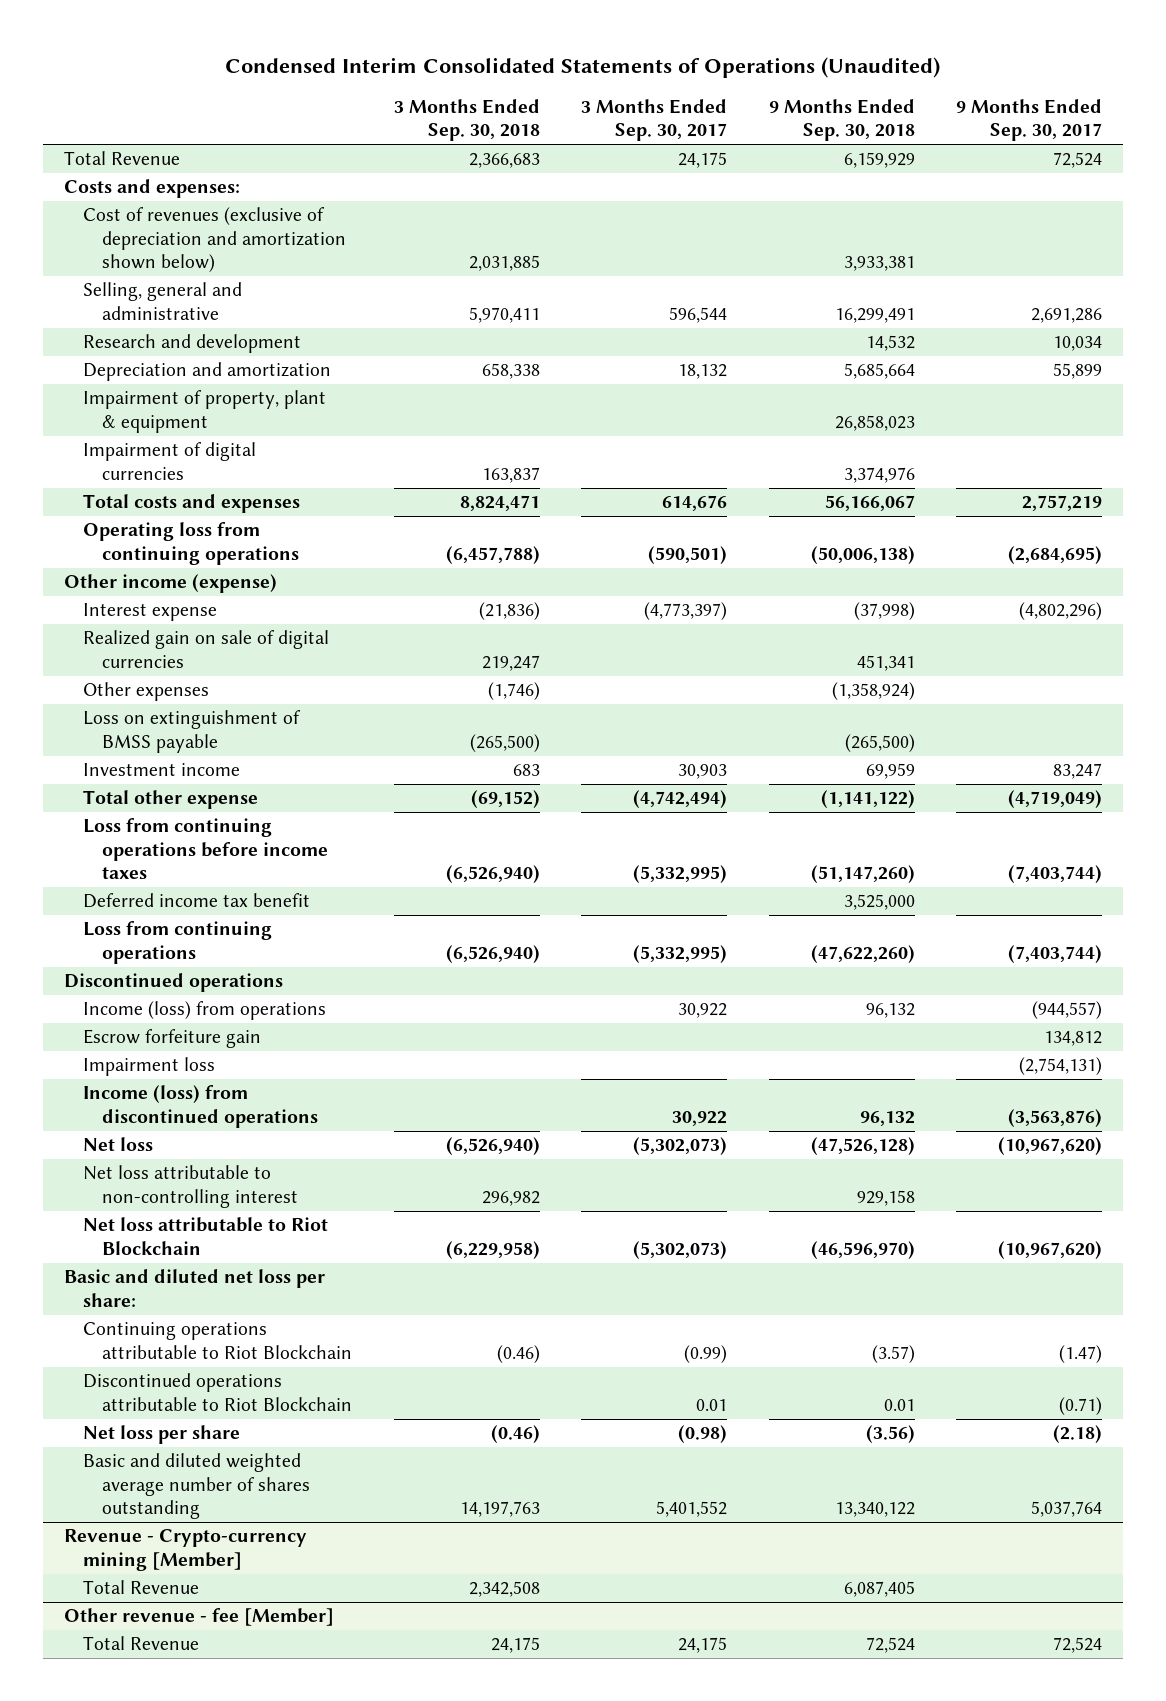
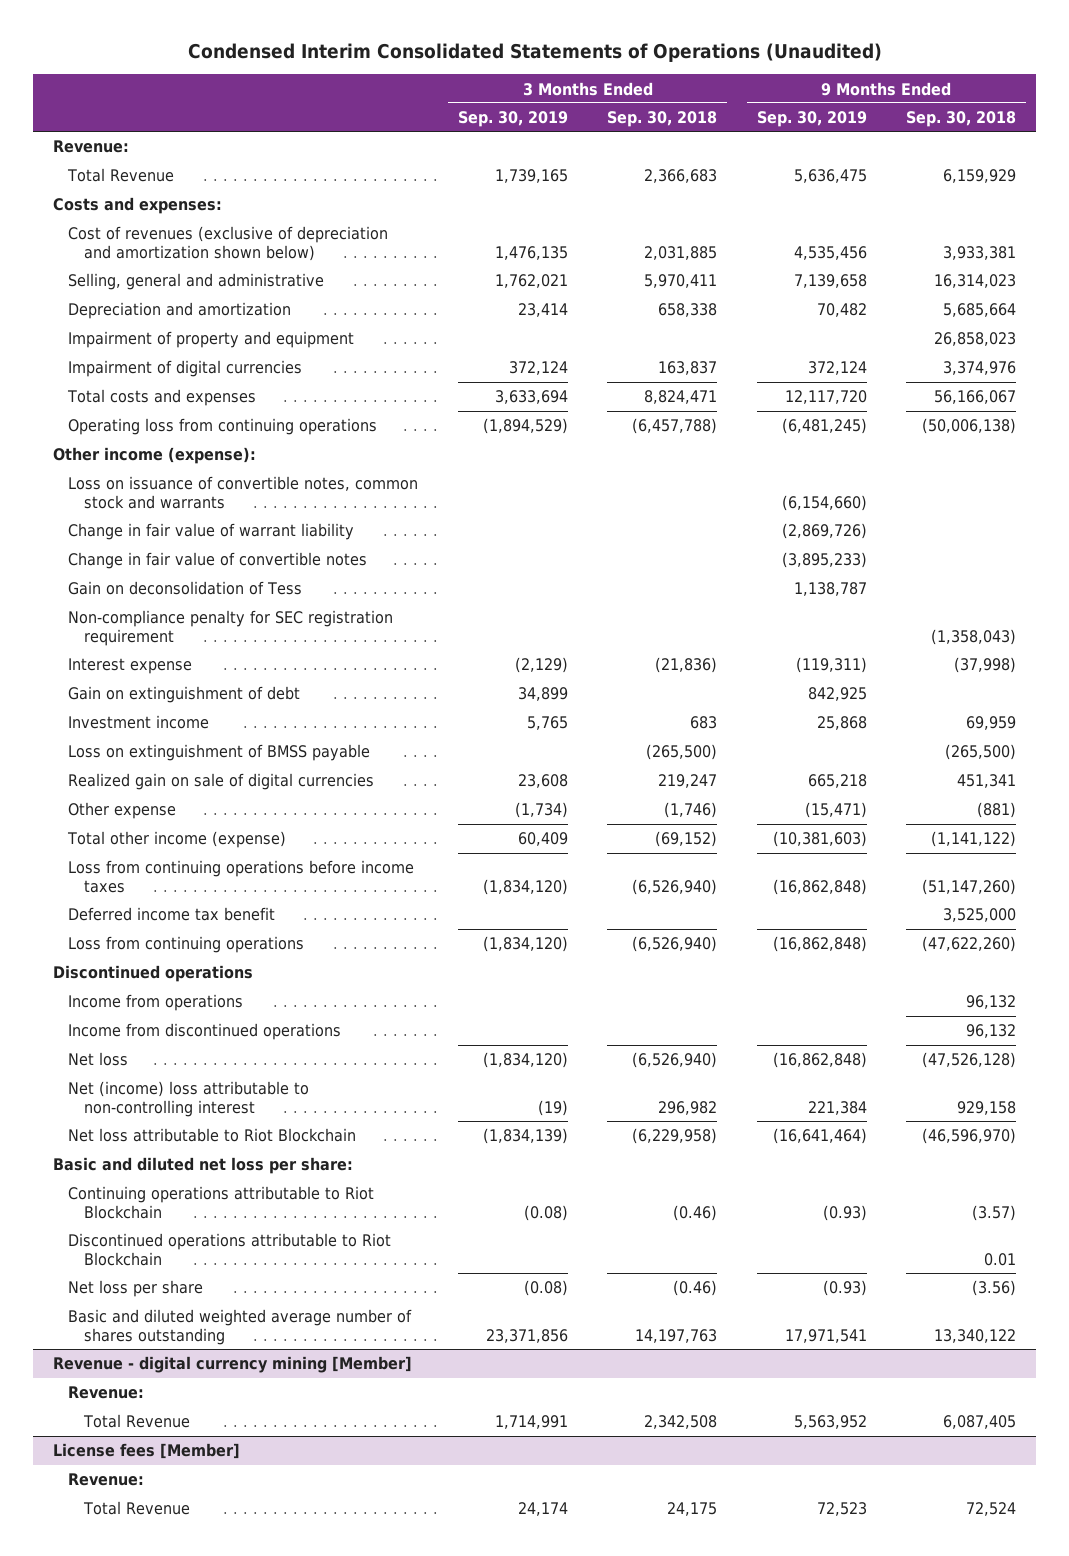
- | 3 Months Ended Sep. 30, 2018 | 3 Months Ended Sep. 30, 2017 | 9 Months Ended Sep. 30, 2018 | 9 Months Ended Sep. 30, 2017
+ | 3 Months Ended Sep. 30, 2019 | 3 Months Ended Sep. 30, 2018 | 9 Months Ended Sep. 30, 2019 | 9 Months Ended Sep. 30, 2018
+ Revenue:
- Selling, general and administrative | 5,970,411 | 596,544 | 16,299,491 | 2,691,286
- Research and development | | | 14,532 | 10,034
+ Selling, general and administrative | 1,762,021 | 5,970,411 | 7,139,658 | 16,314,023
- Impairment of property, plant & equipment | | | 26,858,023 |
+ Impairment of property and equipment | | | | 26,858,023
- Other income (expense)
+ Other income (expense):
+ Loss on issuance of convertible notes, common stock and warrants | | | (6,154,660) |
+ Change in fair value of warrant liability | | | (2,869,726) |
+ Change in fair value of convertible notes | | | (3,895,233) |
+ Gain on deconsolidation of Tess | | | 1,138,787 |
+ Non-compliance penalty for SEC registration requirement | | | | (1,358,043)
- Other expenses | (1,746) | | (1,358,924) |
+ Gain on extinguishment of debt | 34,899 | | 842,925 |
- Total other expense | (69,152) | (4,742,494) | (1,141,122) | (4,719,049)
moved down: Loss on extinguishment of BMSS payable | | (265,500) | | (265,500)
moved down: Realized gain on sale of digital currencies | 23,608 | 219,247 | 665,218 | 451,341
+ Other expense | (1,734) | (1,746) | (15,471) | (881)
+ Total other income (expense) | 60,409 | (69,152) | (10,381,603) | (1,141,122)
- Income (loss) from operations | | 30,922 | 96,132 | (944,557)
- Escrow forfeiture gain | | | | 134,812
- Impairment loss | | | | (2,754,131)
- Income (loss) from discontinued operations | | 30,922 | 96,132 | (3,563,876)
+ Income from operations | | | | 96,132
+ Income from discontinued operations | | | | 96,132
- Net loss attributable to non-controlling interest | 296,982 | | 929,158 |
+ Net (income) loss attributable to non-controlling interest | (19) | 296,982 | 221,384 | 929,158
- Revenue - Crypto-currency mining [Member]
+ Revenue - digital currency mining [Member]
+ Revenue:
- Other revenue - fee [Member]
+ License fees [Member]
+ Revenue:

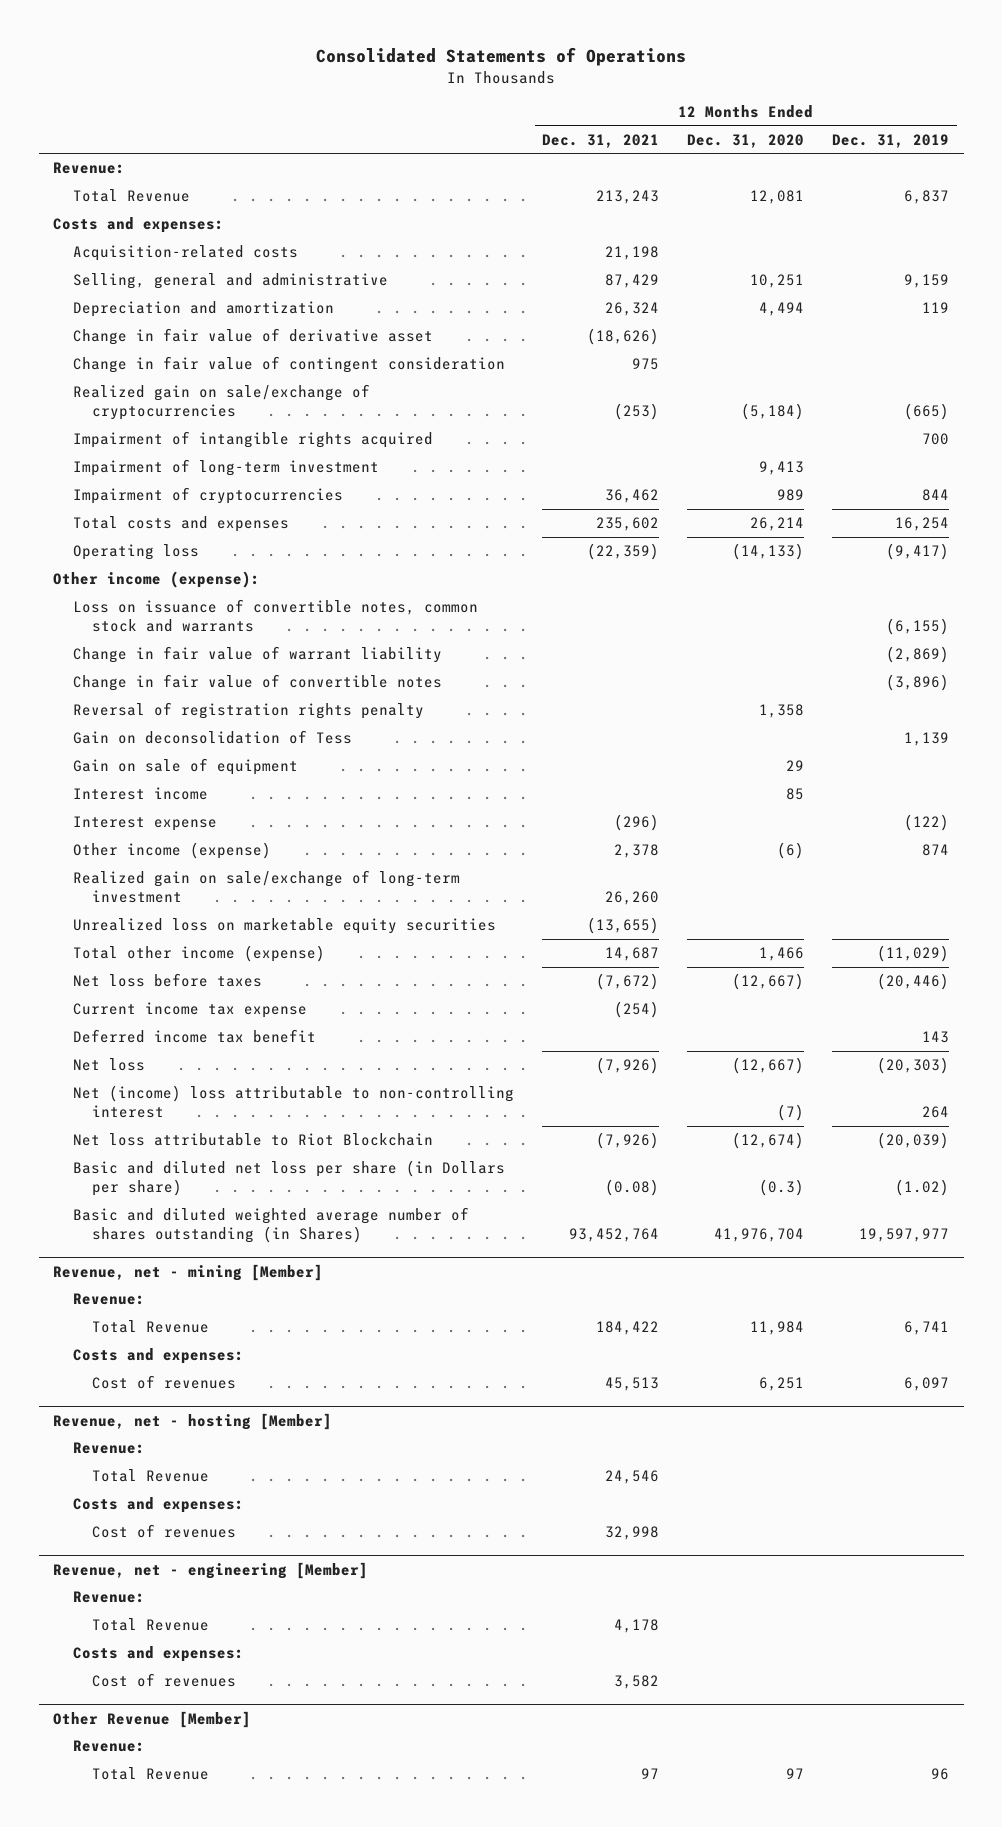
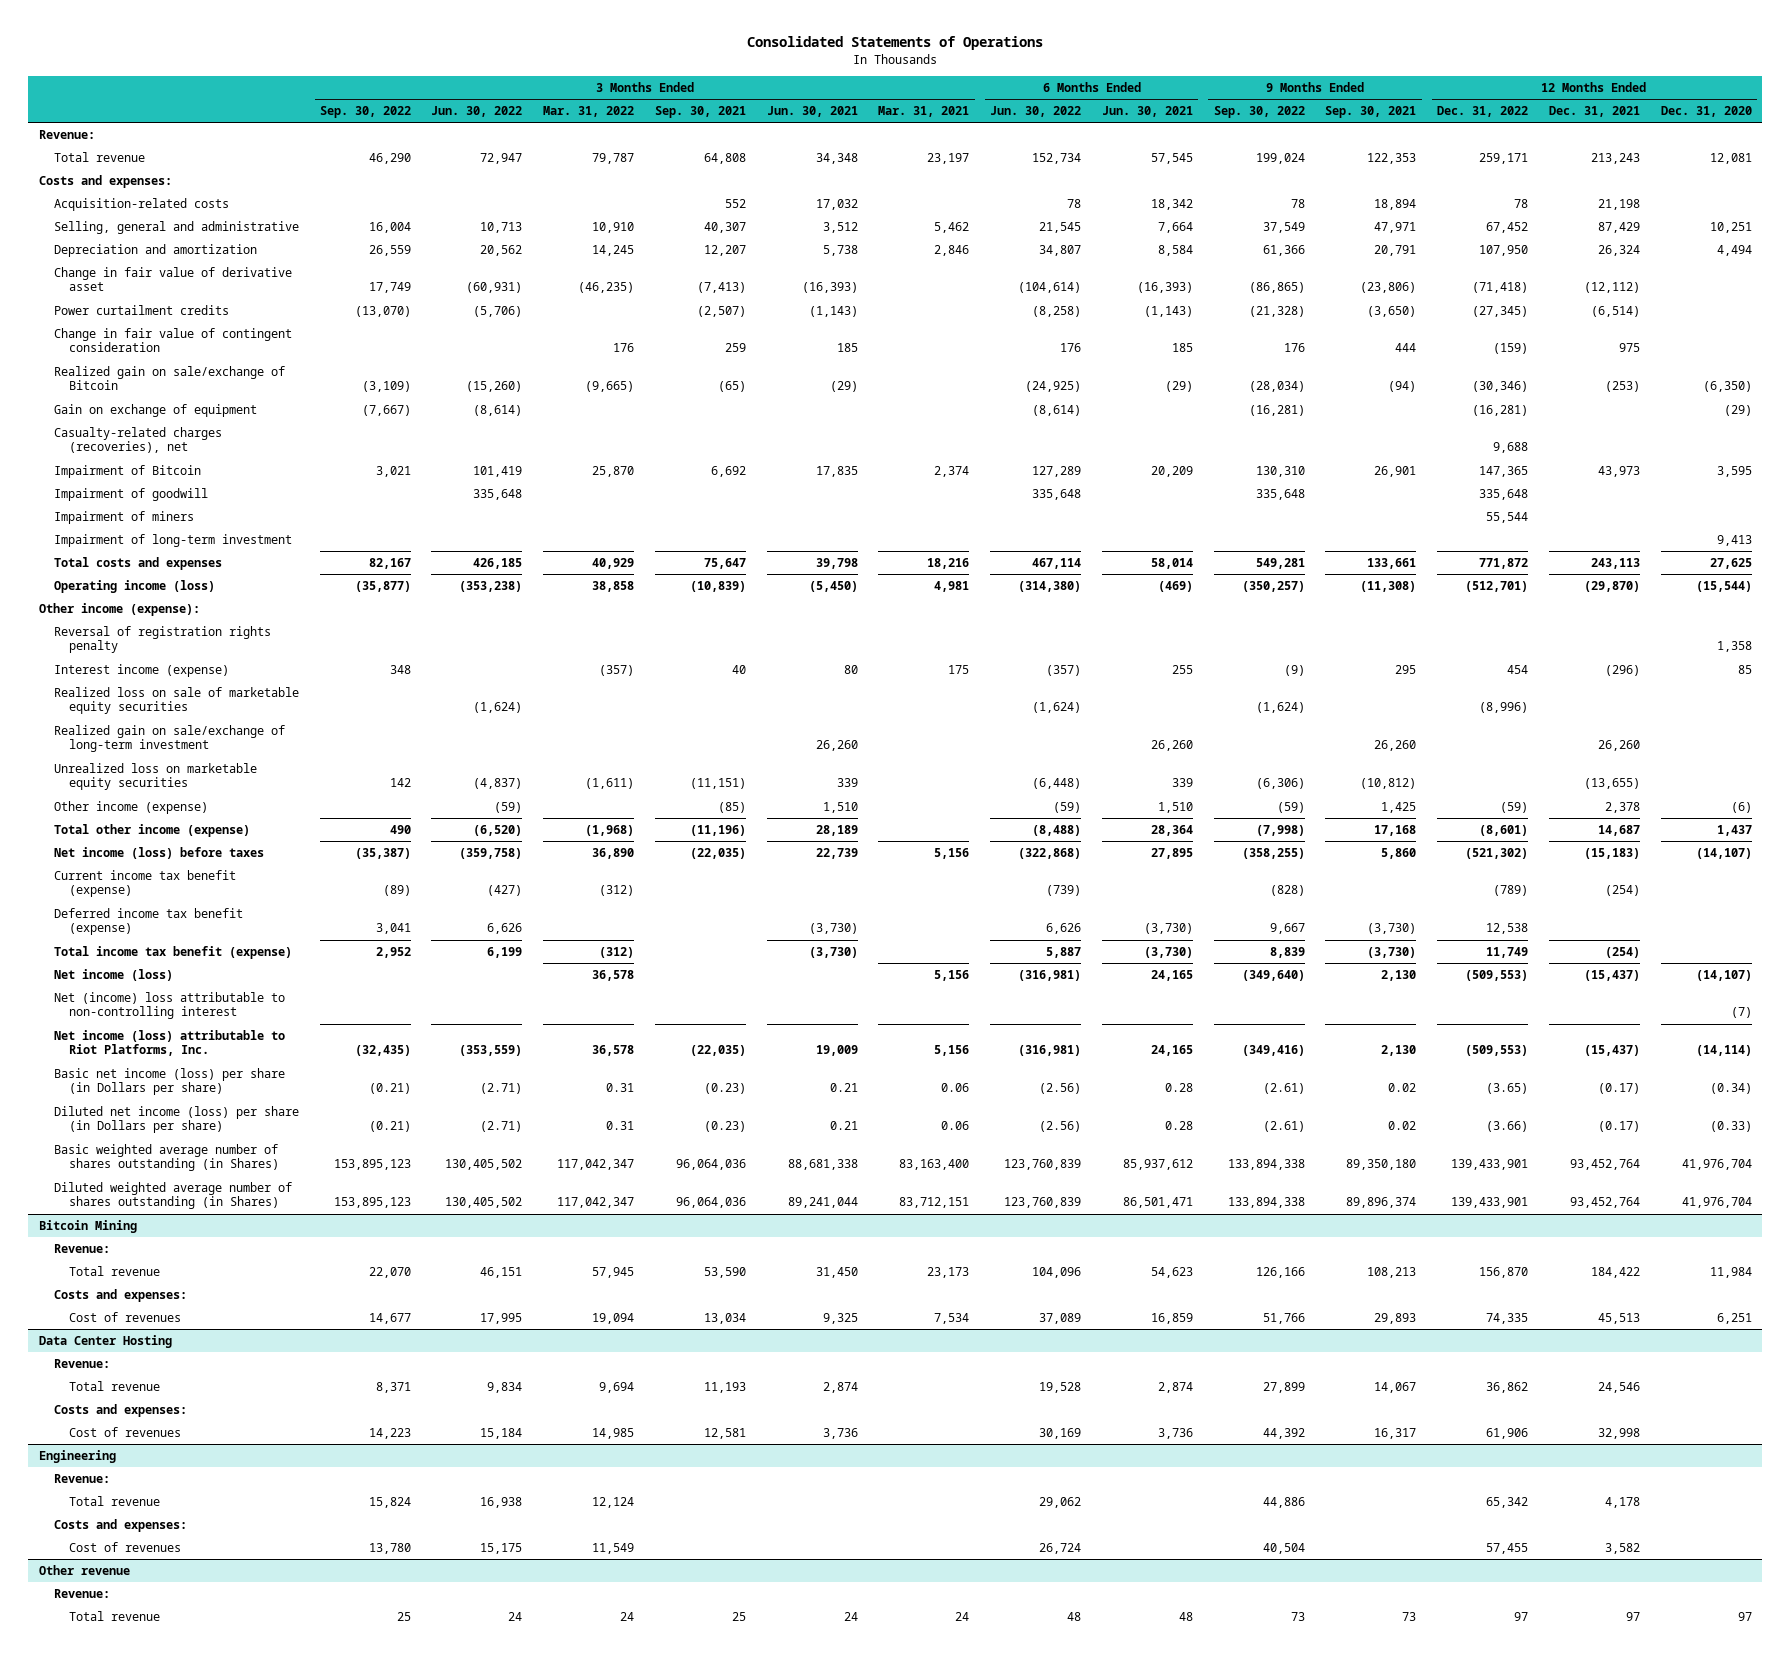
- | 12 Months Ended Dec. 31, 2021 | 12 Months Ended Dec. 31, 2020 | 12 Months Ended Dec. 31, 2019
+ | 3 Months Ended Sep. 30, 2022 | 3 Months Ended Jun. 30, 2022 | 3 Months Ended Mar. 31, 2022 | 3 Months Ended Sep. 30, 2021 | 3 Months Ended Jun. 30, 2021 | 3 Months Ended Mar. 31, 2021 | 6 Months Ended Jun. 30, 2022 | 6 Months Ended Jun. 30, 2021 | 9 Months Ended Sep. 30, 2022 | 9 Months Ended Sep. 30, 2021 | 12 Months Ended Dec. 31, 2022 | 12 Months Ended Dec. 31, 2021 | 12 Months Ended Dec. 31, 2020
- Total Revenue | 213,243 | 12,081 | 6,837
+ Total revenue | 46,290 | 72,947 | 79,787 | 64,808 | 34,348 | 23,197 | 152,734 | 57,545 | 199,024 | 122,353 | 259,171 | 213,243 | 12,081
- Change in fair value of derivative asset | (18,626) | |
+ Change in fair value of derivative asset | 17,749 | (60,931) | (46,235) | (7,413) | (16,393) | | (104,614) | (16,393) | (86,865) | (23,806) | (71,418) | (12,112) |
+ Power curtailment credits | (13,070) | (5,706) | | (2,507) | (1,143) | | (8,258) | (1,143) | (21,328) | (3,650) | (27,345) | (6,514) |
- Realized gain on sale/exchange of cryptocurrencies | (253) | (5,184) | (665)
- Impairment of intangible rights acquired | | | 700
+ Realized gain on sale/exchange of Bitcoin | (3,109) | (15,260) | (9,665) | (65) | (29) | | (24,925) | (29) | (28,034) | (94) | (30,346) | (253) | (6,350)
+ Gain on exchange of equipment | (7,667) | (8,614) | | | | | (8,614) | | (16,281) | | (16,281) | | (29)
+ Casualty-related charges (recoveries), net | | | | | | | | | | | 9,688 | |
+ Impairment of Bitcoin | 3,021 | 101,419 | 25,870 | 6,692 | 17,835 | 2,374 | 127,289 | 20,209 | 130,310 | 26,901 | 147,365 | 43,973 | 3,595
+ Impairment of goodwill | | 335,648 | | | | | 335,648 | | 335,648 | | 335,648 | |
+ Impairment of miners | | | | | | | | | | | 55,544 | |
- Impairment of cryptocurrencies | 36,462 | 989 | 844
- Total costs and expenses | 235,602 | 26,214 | 16,254
- Operating loss | (22,359) | (14,133) | (9,417)
+ Total costs and expenses | 82,167 | 426,185 | 40,929 | 75,647 | 39,798 | 18,216 | 467,114 | 58,014 | 549,281 | 133,661 | 771,872 | 243,113 | 27,625
+ Operating income (loss) | (35,877) | (353,238) | 38,858 | (10,839) | (5,450) | 4,981 | (314,380) | (469) | (350,257) | (11,308) | (512,701) | (29,870) | (15,544)
- Loss on issuance of convertible notes, common stock and warrants | | | (6,155)
- Change in fair value of warrant liability | | | (2,869)
- Change in fair value of convertible notes | | | (3,896)
- Gain on deconsolidation of Tess | | | 1,139
- Gain on sale of equipment | | 29 |
- Interest income | | 85 |
- Interest expense | (296) | | (122)
+ Interest income (expense) | 348 | | (357) | 40 | 80 | 175 | (357) | 255 | (9) | 295 | 454 | (296) | 85
+ Realized loss on sale of marketable equity securities | | (1,624) | | | | | (1,624) | | (1,624) | | (8,996) | |
- Total other income (expense) | 14,687 | 1,466 | (11,029)
- Net loss before taxes | (7,672) | (12,667) | (20,446)
- Current income tax expense | (254) | |
- Deferred income tax benefit | | | 143
- Net loss | (7,926) | (12,667) | (20,303)
moved down: Other income (expense) | | (59) | | (85) | 1,510 | | (59) | 1,510 | (59) | 1,425 | (59) | 2,378 | (6)
+ Total other income (expense) | 490 | (6,520) | (1,968) | (11,196) | 28,189 | | (8,488) | 28,364 | (7,998) | 17,168 | (8,601) | 14,687 | 1,437
+ Net income (loss) before taxes | (35,387) | (359,758) | 36,890 | (22,035) | 22,739 | 5,156 | (322,868) | 27,895 | (358,255) | 5,860 | (521,302) | (15,183) | (14,107)
+ Current income tax benefit (expense) | (89) | (427) | (312) | | | | (739) | | (828) | | (789) | (254) |
+ Deferred income tax benefit (expense) | 3,041 | 6,626 | | | (3,730) | | 6,626 | (3,730) | 9,667 | (3,730) | 12,538 | |
+ Total income tax benefit (expense) | 2,952 | 6,199 | (312) | | (3,730) | | 5,887 | (3,730) | 8,839 | (3,730) | 11,749 | (254) |
+ Net income (loss) | | | 36,578 | | | 5,156 | (316,981) | 24,165 | (349,640) | 2,130 | (509,553) | (15,437) | (14,107)
- Net loss attributable to Riot Blockchain | (7,926) | (12,674) | (20,039)
- Basic and diluted net loss per share (in Dollars per share) | (0.08) | (0.3) | (1.02)
- Basic and diluted weighted average number of shares outstanding (in Shares) | 93,452,764 | 41,976,704 | 19,597,977
- Revenue, net - mining [Member]
+ Net income (loss) attributable to Riot Platforms, Inc. | (32,435) | (353,559) | 36,578 | (22,035) | 19,009 | 5,156 | (316,981) | 24,165 | (349,416) | 2,130 | (509,553) | (15,437) | (14,114)
+ Basic net income (loss) per share (in Dollars per share) | (0.21) | (2.71) | 0.31 | (0.23) | 0.21 | 0.06 | (2.56) | 0.28 | (2.61) | 0.02 | (3.65) | (0.17) | (0.34)
+ Diluted net income (loss) per share (in Dollars per share) | (0.21) | (2.71) | 0.31 | (0.23) | 0.21 | 0.06 | (2.56) | 0.28 | (2.61) | 0.02 | (3.66) | (0.17) | (0.33)
+ Basic weighted average number of shares outstanding (in Shares) | 153,895,123 | 130,405,502 | 117,042,347 | 96,064,036 | 88,681,338 | 83,163,400 | 123,760,839 | 85,937,612 | 133,894,338 | 89,350,180 | 139,433,901 | 93,452,764 | 41,976,704
+ Diluted weighted average number of shares outstanding (in Shares) | 153,895,123 | 130,405,502 | 117,042,347 | 96,064,036 | 89,241,044 | 83,712,151 | 123,760,839 | 86,501,471 | 133,894,338 | 89,896,374 | 139,433,901 | 93,452,764 | 41,976,704
+ Bitcoin Mining
- Total Revenue | 184,422 | 11,984 | 6,741
+ Total revenue | 22,070 | 46,151 | 57,945 | 53,590 | 31,450 | 23,173 | 104,096 | 54,623 | 126,166 | 108,213 | 156,870 | 184,422 | 11,984
- Revenue, net - hosting [Member]
+ Data Center Hosting
- Total Revenue | 24,546 | |
+ Total revenue | 8,371 | 9,834 | 9,694 | 11,193 | 2,874 | | 19,528 | 2,874 | 27,899 | 14,067 | 36,862 | 24,546 |
- Revenue, net - engineering [Member]
+ Engineering
- Total Revenue | 4,178 | |
+ Total revenue | 15,824 | 16,938 | 12,124 | | | | 29,062 | | 44,886 | | 65,342 | 4,178 |
- Other Revenue [Member]
+ Other revenue
- Total Revenue | 97 | 97 | 96
+ Total revenue | 25 | 24 | 24 | 25 | 24 | 24 | 48 | 48 | 73 | 73 | 97 | 97 | 97

